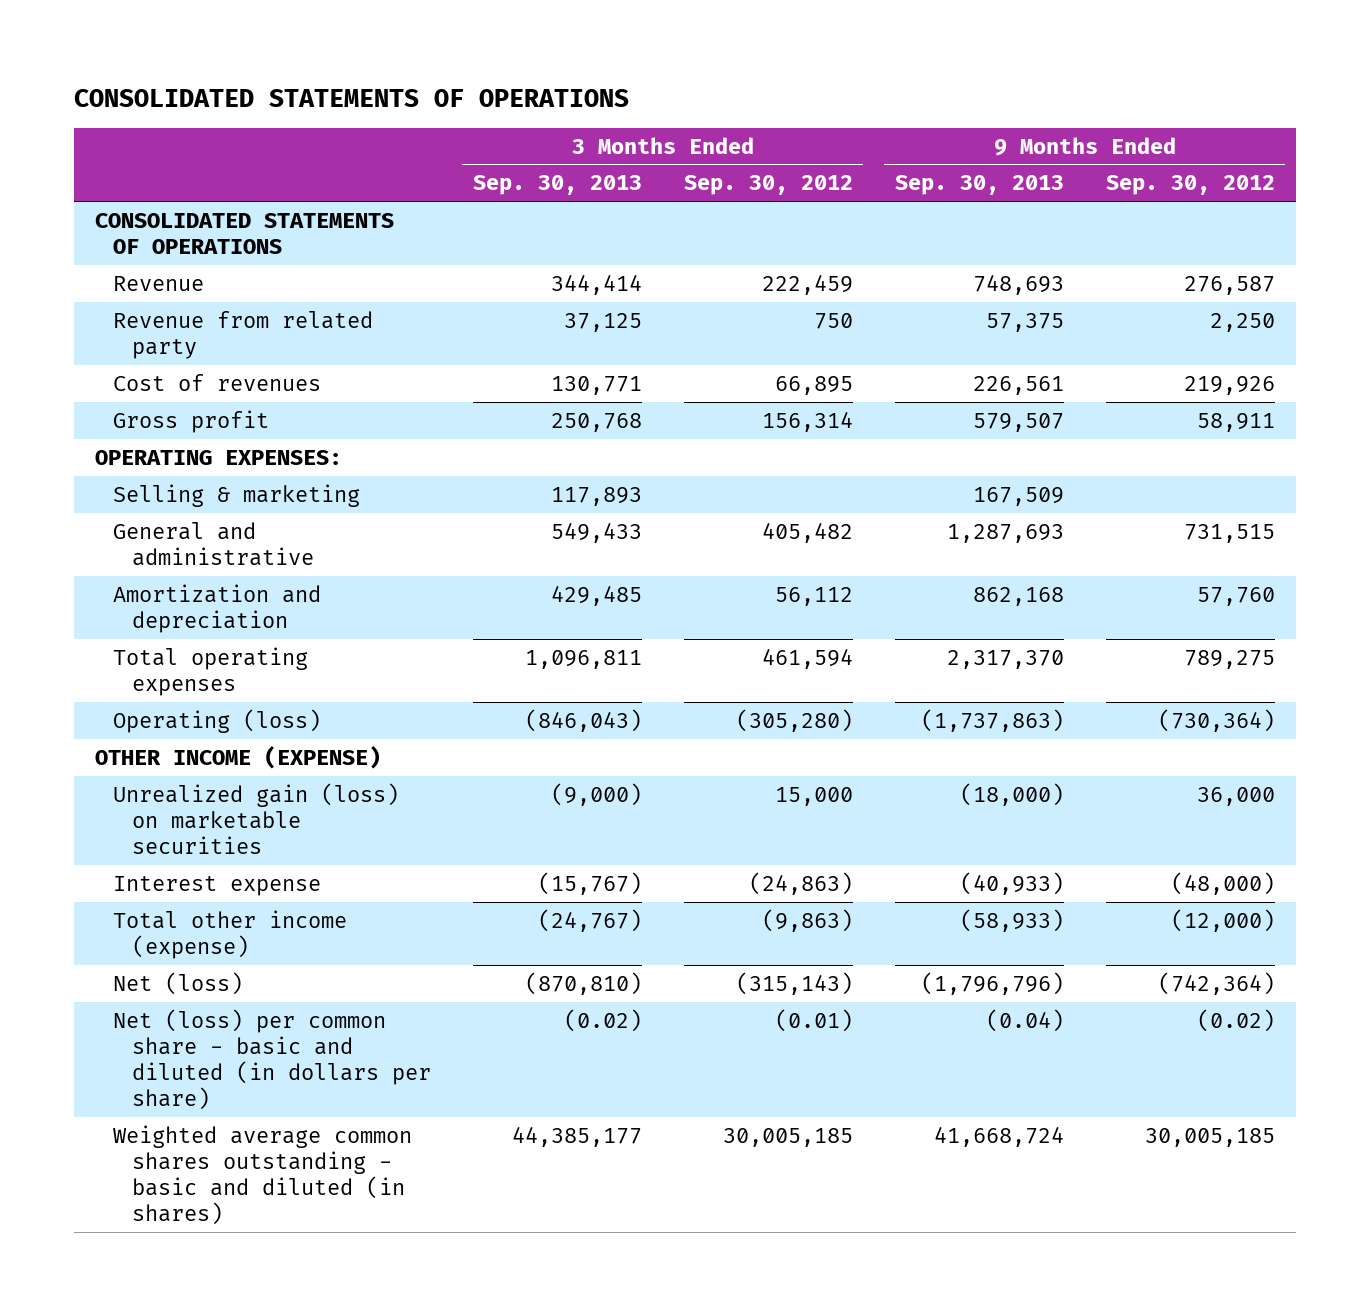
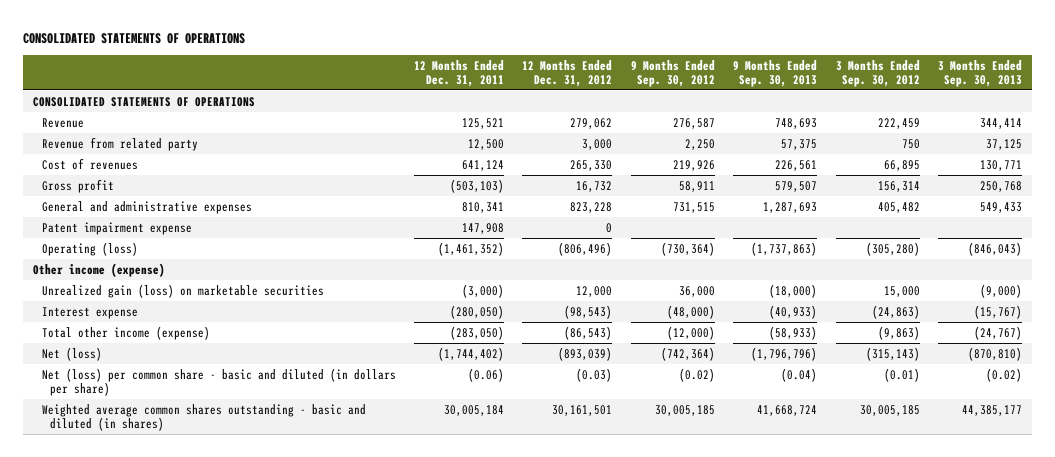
- | 3 Months Ended Sep. 30, 2013 | 3 Months Ended Sep. 30, 2012 | 9 Months Ended Sep. 30, 2013 | 9 Months Ended Sep. 30, 2012
+ | 12 Months Ended Dec. 31, 2011 | 12 Months Ended Dec. 31, 2012 | 9 Months Ended Sep. 30, 2012 | 9 Months Ended Sep. 30, 2013 | 3 Months Ended Sep. 30, 2012 | 3 Months Ended Sep. 30, 2013
- OPERATING EXPENSES:
- Selling & marketing | 117,893 | | 167,509 |
- General and administrative | 549,433 | 405,482 | 1,287,693 | 731,515
- Amortization and depreciation | 429,485 | 56,112 | 862,168 | 57,760
- Total operating expenses | 1,096,811 | 461,594 | 2,317,370 | 789,275
+ General and administrative expenses | 810,341 | 823,228 | 731,515 | 1,287,693 | 405,482 | 549,433
+ Patent impairment expense | 147,908 | 0 | | | |
- OTHER INCOME (EXPENSE)
+ Other income (expense)

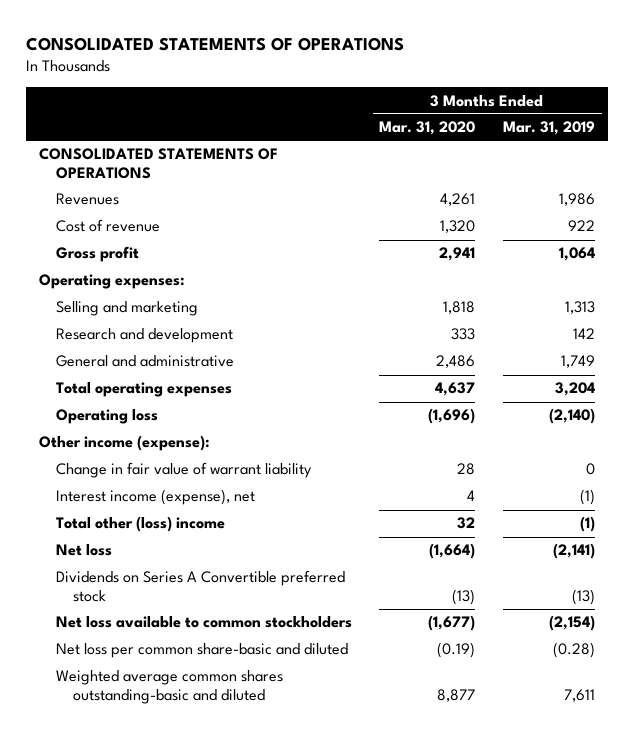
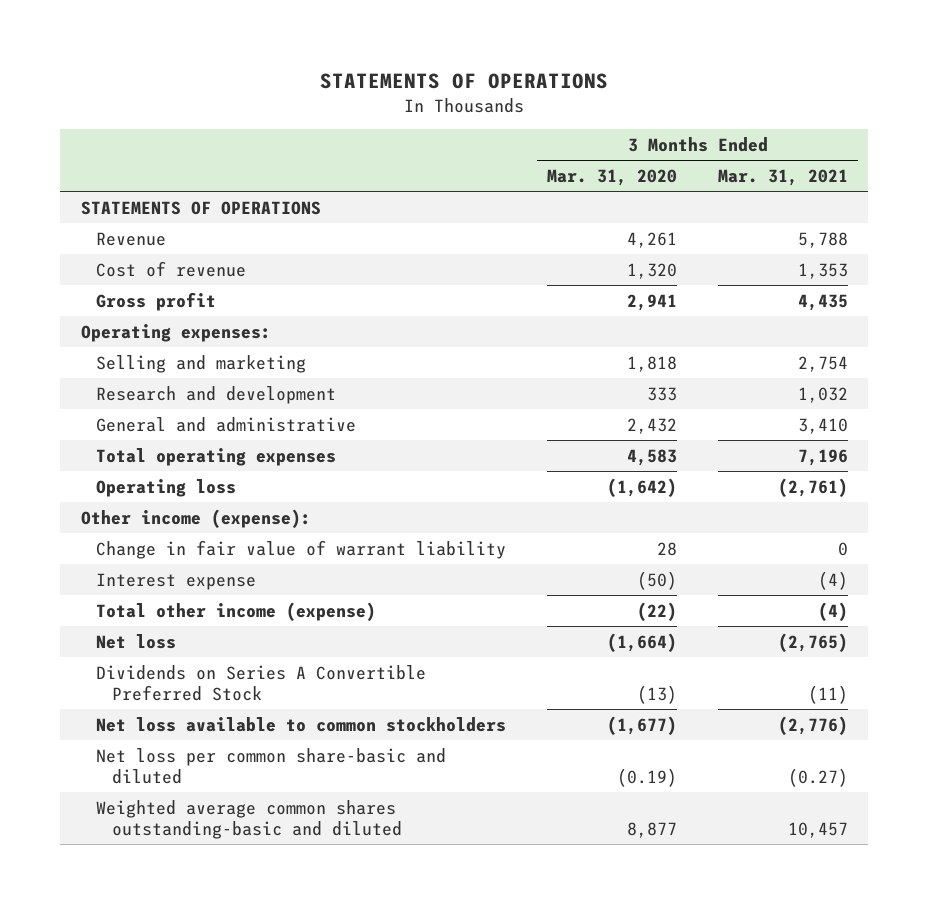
- CONSOLIDATED STATEMENTS OF OPERATIONS
+ STATEMENTS OF OPERATIONS
- | 3 Months Ended Mar. 31, 2020 | 3 Months Ended Mar. 31, 2019
+ | 3 Months Ended Mar. 31, 2020 | 3 Months Ended Mar. 31, 2021
- CONSOLIDATED STATEMENTS OF OPERATIONS
- Revenues | 4,261 | 1,986
+ STATEMENTS OF OPERATIONS
+ Revenue | 4,261 | 5,788
- General and administrative | 2,486 | 1,749
- Total operating expenses | 4,637 | 3,204
- Operating loss | (1,696) | (2,140)
+ General and administrative | 2,432 | 3,410
+ Total operating expenses | 4,583 | 7,196
+ Operating loss | (1,642) | (2,761)
- Interest income (expense), net | 4 | (1)
- Total other (loss) income | 32 | (1)
+ Interest expense | (50) | (4)
+ Total other income (expense) | (22) | (4)
- Dividends on Series A Convertible preferred stock | (13) | (13)
+ Dividends on Series A Convertible Preferred Stock | (13) | (11)

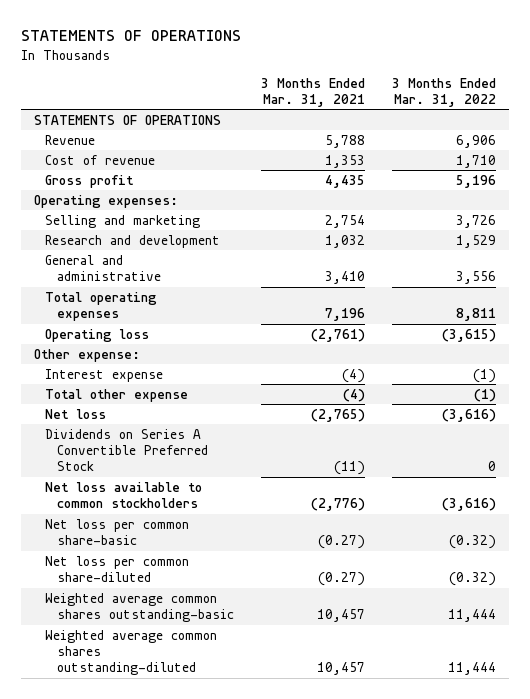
- | 3 Months Ended Mar. 31, 2020 | 3 Months Ended Mar. 31, 2021
+ | 3 Months Ended Mar. 31, 2021 | 3 Months Ended Mar. 31, 2022
- Other income (expense):
- Change in fair value of warrant liability | 28 | 0
+ Other expense:
- Total other income (expense) | (22) | (4)
+ Total other expense | (4) | (1)
- Net loss per common share-basic and diluted | (0.19) | (0.27)
- Weighted average common shares outstanding-basic and diluted | 8,877 | 10,457
+ Net loss per common share-basic | (0.27) | (0.32)
+ Net loss per common share-diluted | (0.27) | (0.32)
+ Weighted average common shares outstanding-basic | 10,457 | 11,444
+ Weighted average common shares outstanding-diluted | 10,457 | 11,444

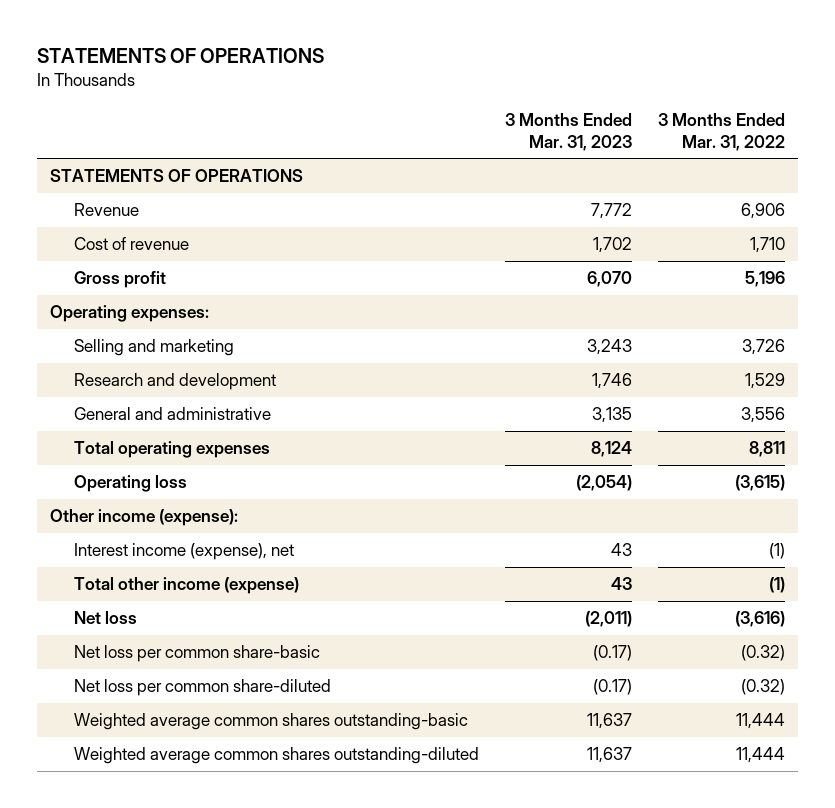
- | 3 Months Ended Mar. 31, 2021 | 3 Months Ended Mar. 31, 2022
+ | 3 Months Ended Mar. 31, 2023 | 3 Months Ended Mar. 31, 2022
- Other expense:
- Interest expense | (4) | (1)
- Total other expense | (4) | (1)
+ Other income (expense):
+ Interest income (expense), net | 43 | (1)
+ Total other income (expense) | 43 | (1)
- Dividends on Series A Convertible Preferred Stock | (11) | 0
- Net loss available to common stockholders | (2,776) | (3,616)

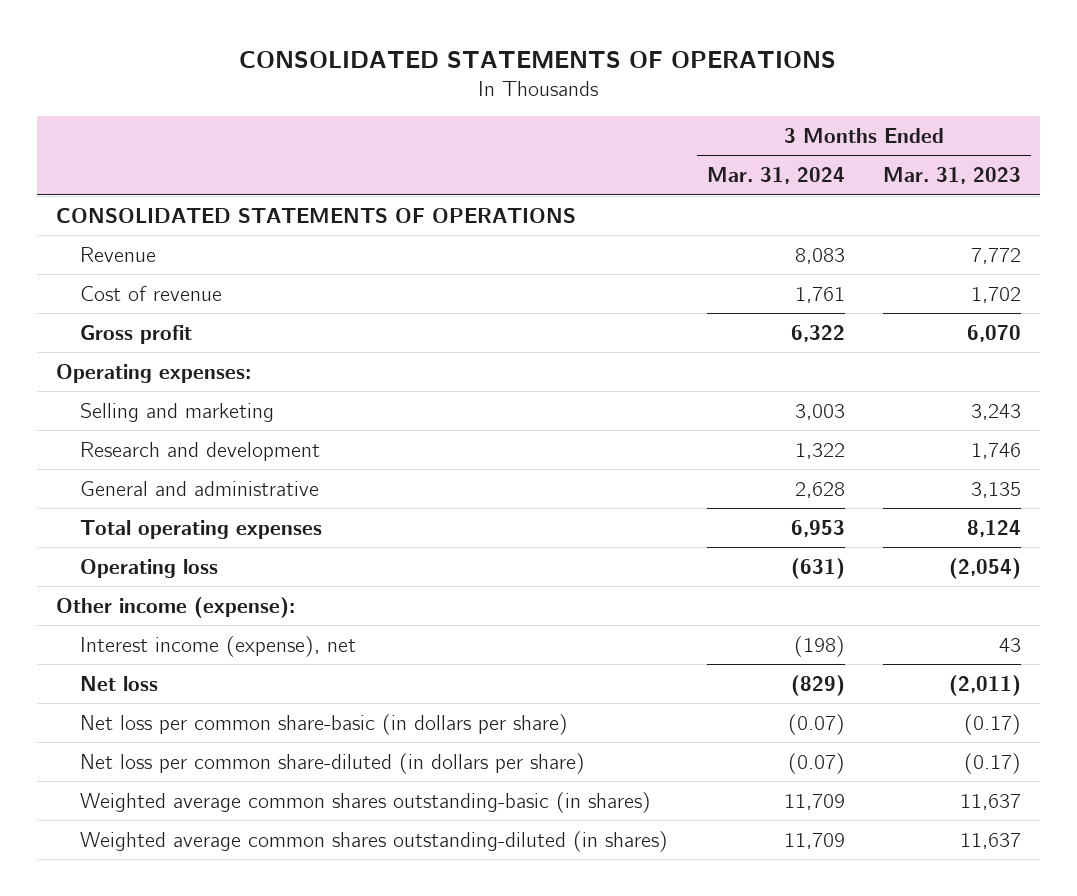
- STATEMENTS OF OPERATIONS
+ CONSOLIDATED STATEMENTS OF OPERATIONS
- | 3 Months Ended Mar. 31, 2023 | 3 Months Ended Mar. 31, 2022
+ | 3 Months Ended Mar. 31, 2024 | 3 Months Ended Mar. 31, 2023
- STATEMENTS OF OPERATIONS
+ CONSOLIDATED STATEMENTS OF OPERATIONS
- Total other income (expense) | 43 | (1)
- Net loss per common share-basic | (0.17) | (0.32)
- Net loss per common share-diluted | (0.17) | (0.32)
- Weighted average common shares outstanding-basic | 11,637 | 11,444
- Weighted average common shares outstanding-diluted | 11,637 | 11,444
+ Net loss per common share-basic (in dollars per share) | (0.07) | (0.17)
+ Net loss per common share-diluted (in dollars per share) | (0.07) | (0.17)
+ Weighted average common shares outstanding-basic (in shares) | 11,709 | 11,637
+ Weighted average common shares outstanding-diluted (in shares) | 11,709 | 11,637

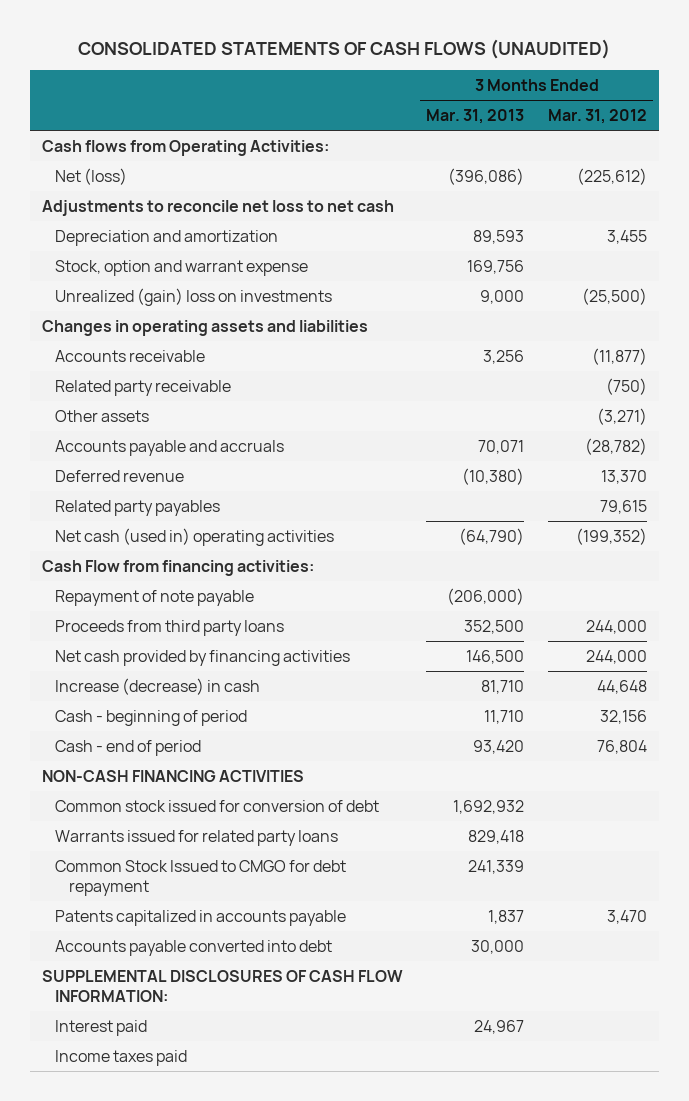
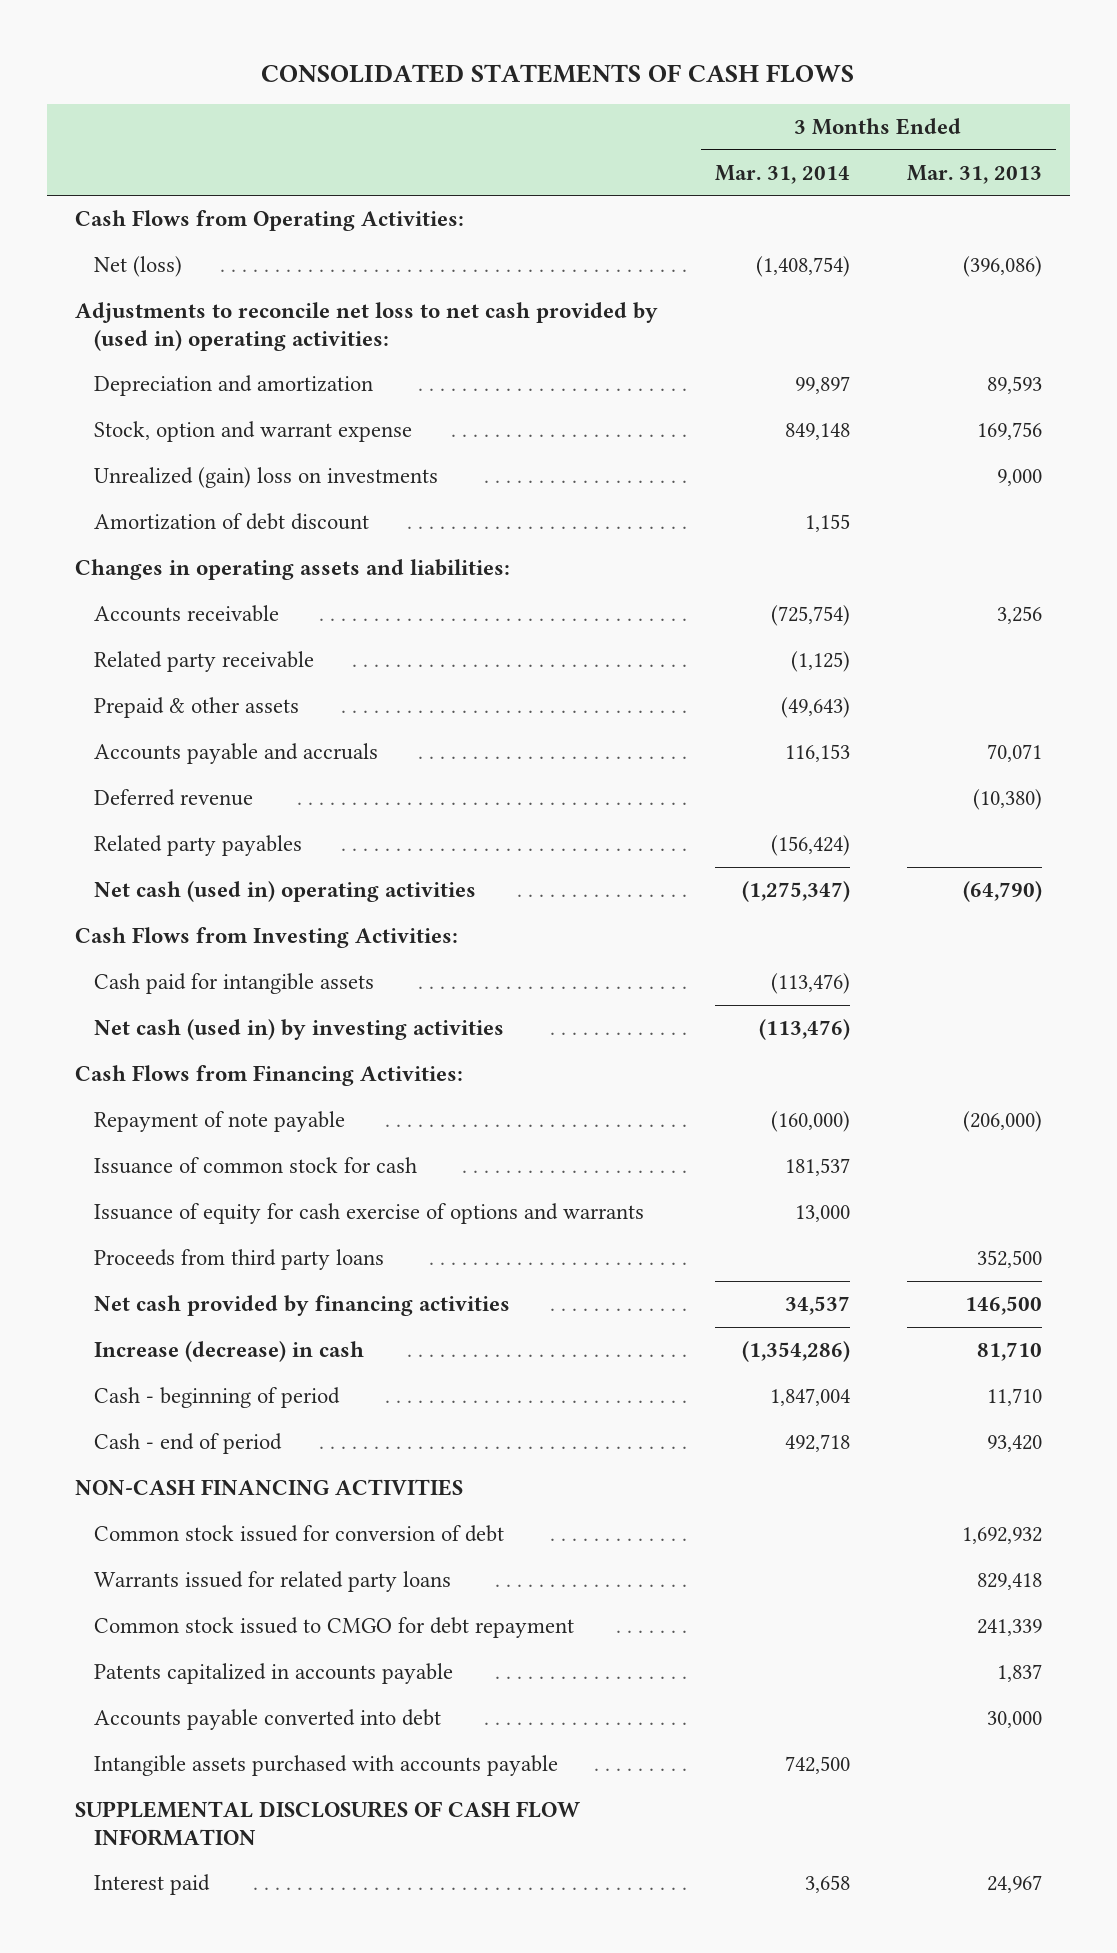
- CONSOLIDATED STATEMENTS OF CASH FLOWS (UNAUDITED)
+ CONSOLIDATED STATEMENTS OF CASH FLOWS
- | 3 Months Ended Mar. 31, 2013 | 3 Months Ended Mar. 31, 2012
+ | 3 Months Ended Mar. 31, 2014 | 3 Months Ended Mar. 31, 2013
- Cash flows from Operating Activities:
+ Cash Flows from Operating Activities:
- Adjustments to reconcile net loss to net cash
+ Adjustments to reconcile net loss to net cash provided by (used in) operating activities:
- Changes in operating assets and liabilities
+ Amortization of debt discount | 1,155 |
+ Changes in operating assets and liabilities:
- Other assets | | (3,271)
+ Prepaid & other assets | (49,643) |
- Cash Flow from financing activities:
+ Cash Flows from Investing Activities:
+ Cash paid for intangible assets | (113,476) |
+ Net cash (used in) by investing activities | (113,476) |
+ Cash Flows from Financing Activities:
+ Issuance of common stock for cash | 181,537 |
+ Issuance of equity for cash exercise of options and warrants | 13,000 |
- Common Stock Issued to CMGO for debt repayment | 241,339 |
+ Common stock issued to CMGO for debt repayment | | 241,339
- SUPPLEMENTAL DISCLOSURES OF CASH FLOW INFORMATION:
+ Intangible assets purchased with accounts payable | 742,500 |
+ SUPPLEMENTAL DISCLOSURES OF CASH FLOW INFORMATION
- Income taxes paid

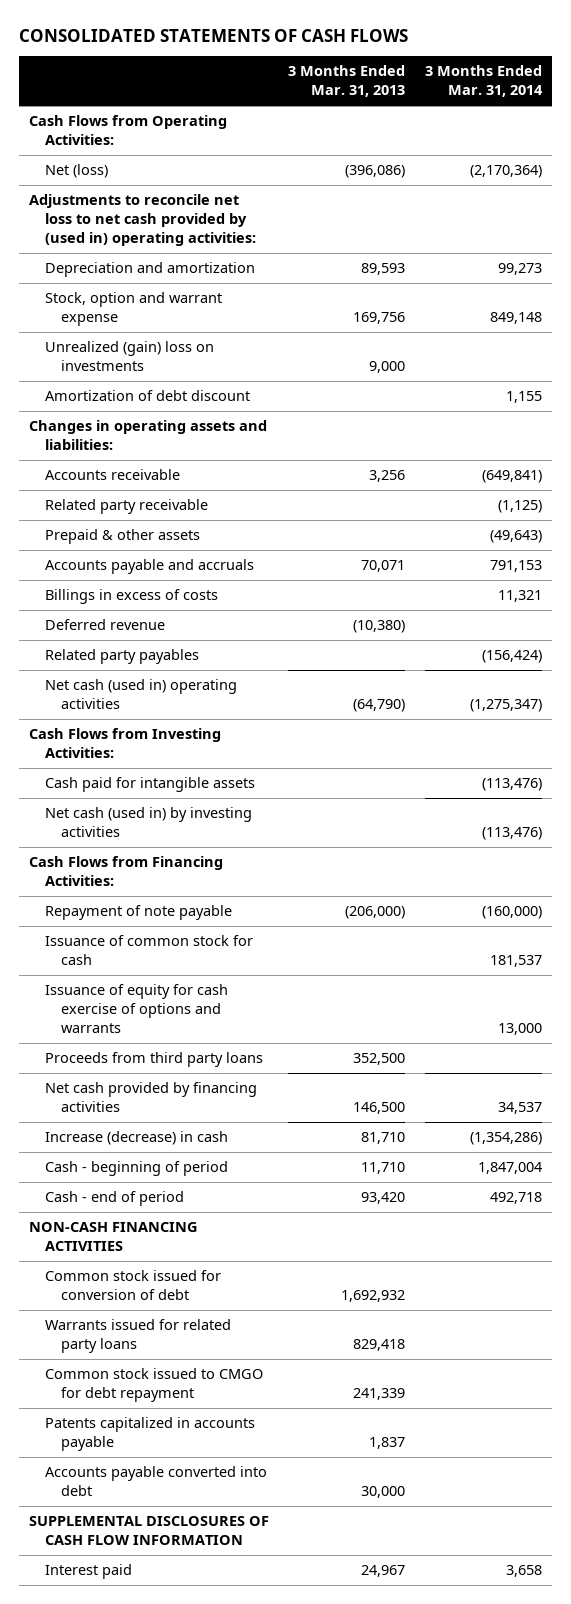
- | 3 Months Ended Mar. 31, 2014 | 3 Months Ended Mar. 31, 2013
+ | 3 Months Ended Mar. 31, 2013 | 3 Months Ended Mar. 31, 2014
- Net (loss) | (1,408,754) | (396,086)
+ Net (loss) | (396,086) | (2,170,364)
- Depreciation and amortization | 99,897 | 89,593
+ Depreciation and amortization | 89,593 | 99,273
- Accounts receivable | (725,754) | 3,256
+ Accounts receivable | 3,256 | (649,841)
- Accounts payable and accruals | 116,153 | 70,071
+ Accounts payable and accruals | 70,071 | 791,153
+ Billings in excess of costs | | 11,321
- Intangible assets purchased with accounts payable | 742,500 |

